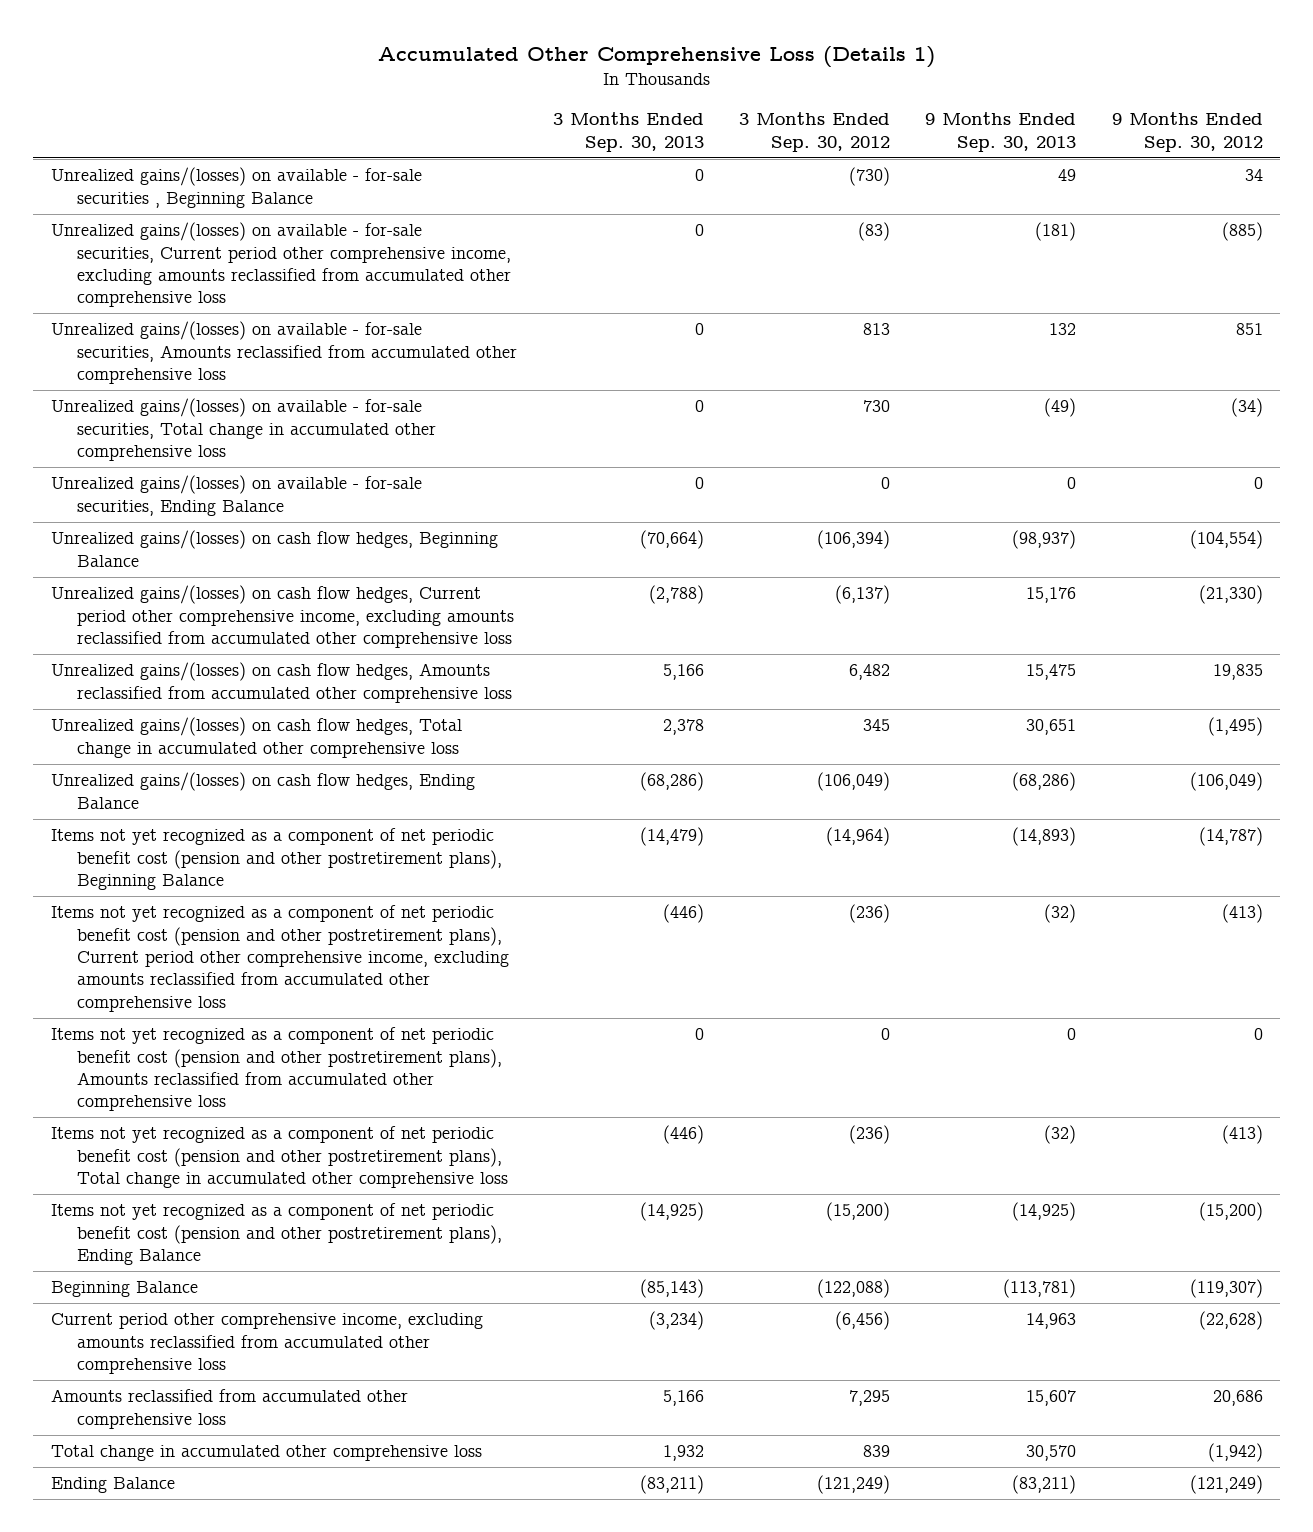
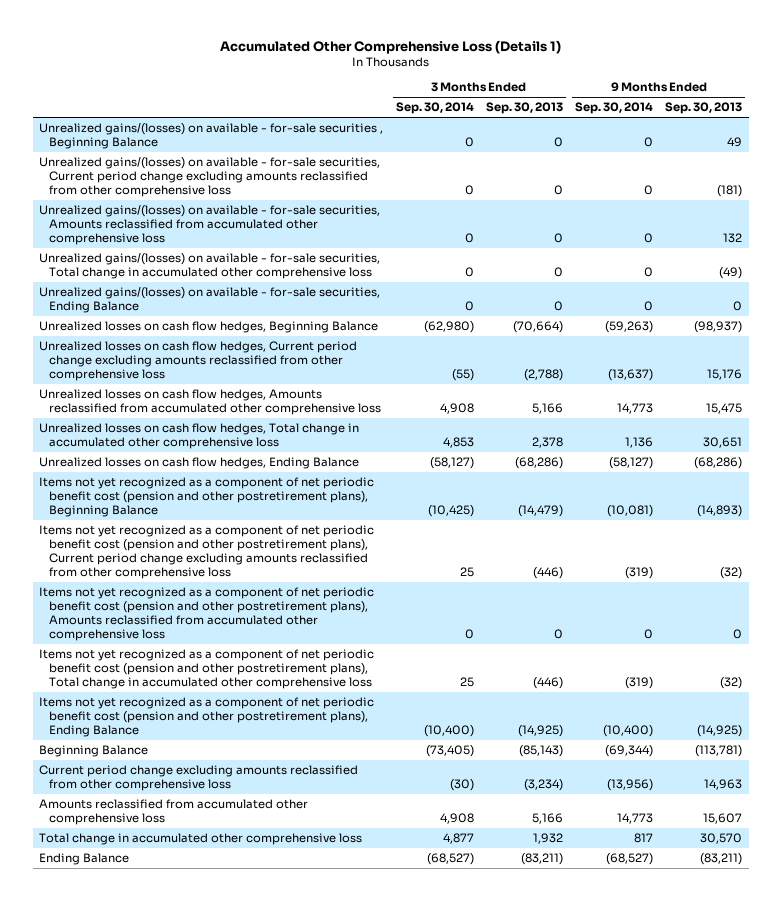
- | 3 Months Ended Sep. 30, 2013 | 3 Months Ended Sep. 30, 2012 | 9 Months Ended Sep. 30, 2013 | 9 Months Ended Sep. 30, 2012
+ | 3 Months Ended Sep. 30, 2014 | 3 Months Ended Sep. 30, 2013 | 9 Months Ended Sep. 30, 2014 | 9 Months Ended Sep. 30, 2013
- Unrealized gains/(losses) on available - for-sale securities, Current period other comprehensive income, excluding amounts reclassified from accumulated other comprehensive loss | 0 | (83) | (181) | (885)
+ Unrealized gains/(losses) on available - for-sale securities, Current period change excluding amounts reclassified from other comprehensive loss | 0 | 0 | 0 | (181)
- Unrealized gains/(losses) on cash flow hedges, Beginning Balance | (70,664) | (106,394) | (98,937) | (104,554)
- Unrealized gains/(losses) on cash flow hedges, Current period other comprehensive income, excluding amounts reclassified from accumulated other comprehensive loss | (2,788) | (6,137) | 15,176 | (21,330)
- Unrealized gains/(losses) on cash flow hedges, Amounts reclassified from accumulated other comprehensive loss | 5,166 | 6,482 | 15,475 | 19,835
- Unrealized gains/(losses) on cash flow hedges, Total change in accumulated other comprehensive loss | 2,378 | 345 | 30,651 | (1,495)
- Unrealized gains/(losses) on cash flow hedges, Ending Balance | (68,286) | (106,049) | (68,286) | (106,049)
+ Unrealized losses on cash flow hedges, Beginning Balance | (62,980) | (70,664) | (59,263) | (98,937)
+ Unrealized losses on cash flow hedges, Current period change excluding amounts reclassified from other comprehensive loss | (55) | (2,788) | (13,637) | 15,176
+ Unrealized losses on cash flow hedges, Amounts reclassified from accumulated other comprehensive loss | 4,908 | 5,166 | 14,773 | 15,475
+ Unrealized losses on cash flow hedges, Total change in accumulated other comprehensive loss | 4,853 | 2,378 | 1,136 | 30,651
+ Unrealized losses on cash flow hedges, Ending Balance | (58,127) | (68,286) | (58,127) | (68,286)
- Items not yet recognized as a component of net periodic benefit cost (pension and other postretirement plans), Current period other comprehensive income, excluding amounts reclassified from accumulated other comprehensive loss | (446) | (236) | (32) | (413)
+ Items not yet recognized as a component of net periodic benefit cost (pension and other postretirement plans), Current period change excluding amounts reclassified from other comprehensive loss | 25 | (446) | (319) | (32)
- Current period other comprehensive income, excluding amounts reclassified from accumulated other comprehensive loss | (3,234) | (6,456) | 14,963 | (22,628)
+ Current period change excluding amounts reclassified from other comprehensive loss | (30) | (3,234) | (13,956) | 14,963

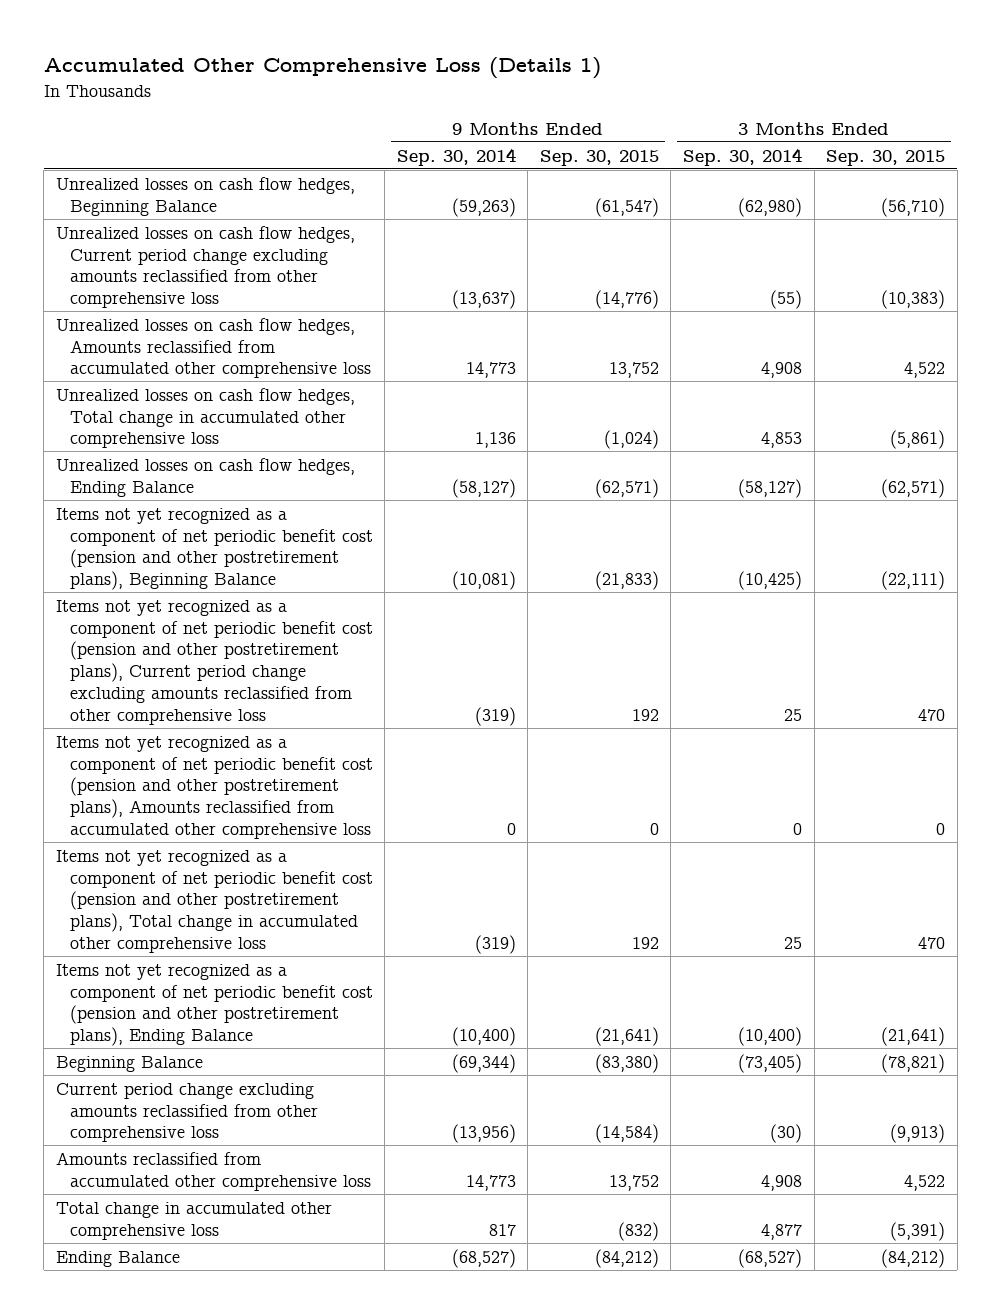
- | 3 Months Ended Sep. 30, 2014 | 3 Months Ended Sep. 30, 2013 | 9 Months Ended Sep. 30, 2014 | 9 Months Ended Sep. 30, 2013
+ | 9 Months Ended Sep. 30, 2014 | 9 Months Ended Sep. 30, 2015 | 3 Months Ended Sep. 30, 2014 | 3 Months Ended Sep. 30, 2015
- Unrealized gains/(losses) on available - for-sale securities , Beginning Balance | 0 | 0 | 0 | 49
- Unrealized gains/(losses) on available - for-sale securities, Current period change excluding amounts reclassified from other comprehensive loss | 0 | 0 | 0 | (181)
- Unrealized gains/(losses) on available - for-sale securities, Amounts reclassified from accumulated other comprehensive loss | 0 | 0 | 0 | 132
- Unrealized gains/(losses) on available - for-sale securities, Total change in accumulated other comprehensive loss | 0 | 0 | 0 | (49)
- Unrealized gains/(losses) on available - for-sale securities, Ending Balance | 0 | 0 | 0 | 0

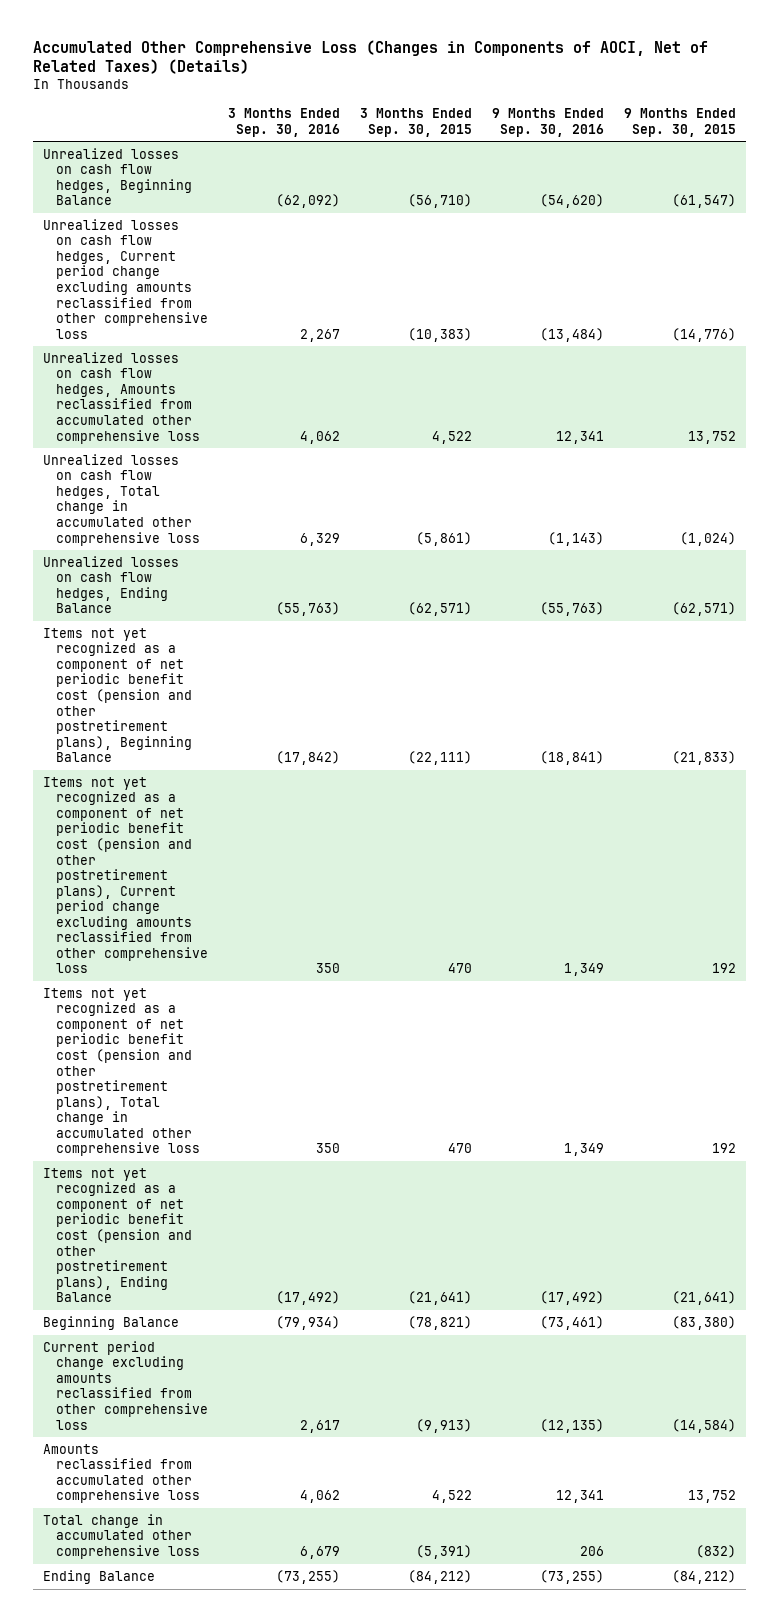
- Accumulated Other Comprehensive Loss (Details 1)
+ Accumulated Other Comprehensive Loss (Changes in Components of AOCI, Net of Related Taxes) (Details)
- | 9 Months Ended Sep. 30, 2014 | 9 Months Ended Sep. 30, 2015 | 3 Months Ended Sep. 30, 2014 | 3 Months Ended Sep. 30, 2015
+ | 3 Months Ended Sep. 30, 2016 | 3 Months Ended Sep. 30, 2015 | 9 Months Ended Sep. 30, 2016 | 9 Months Ended Sep. 30, 2015
- Items not yet recognized as a component of net periodic benefit cost (pension and other postretirement plans), Amounts reclassified from accumulated other comprehensive loss | 0 | 0 | 0 | 0

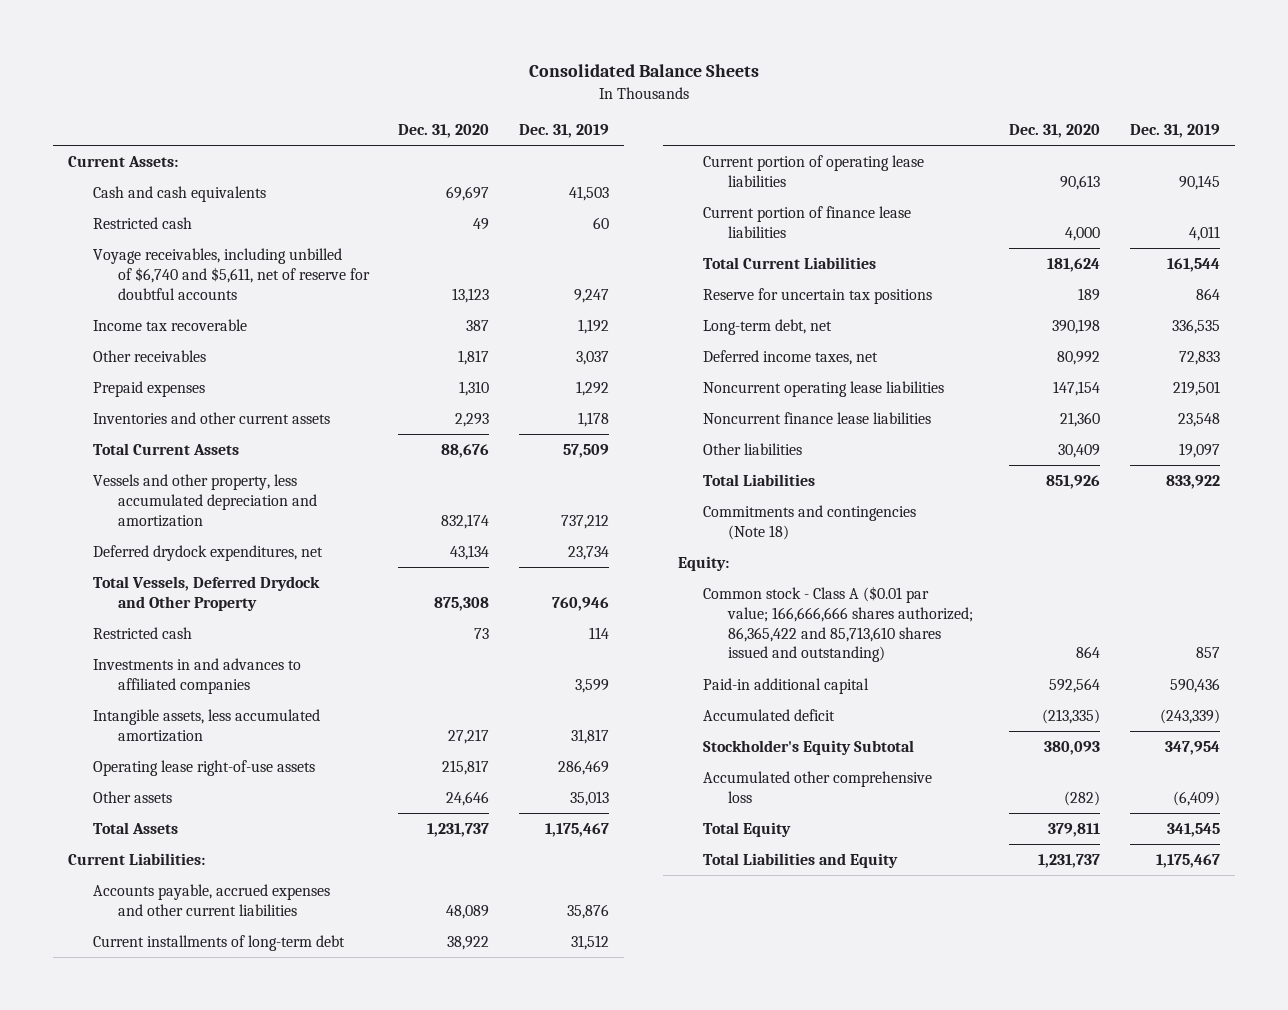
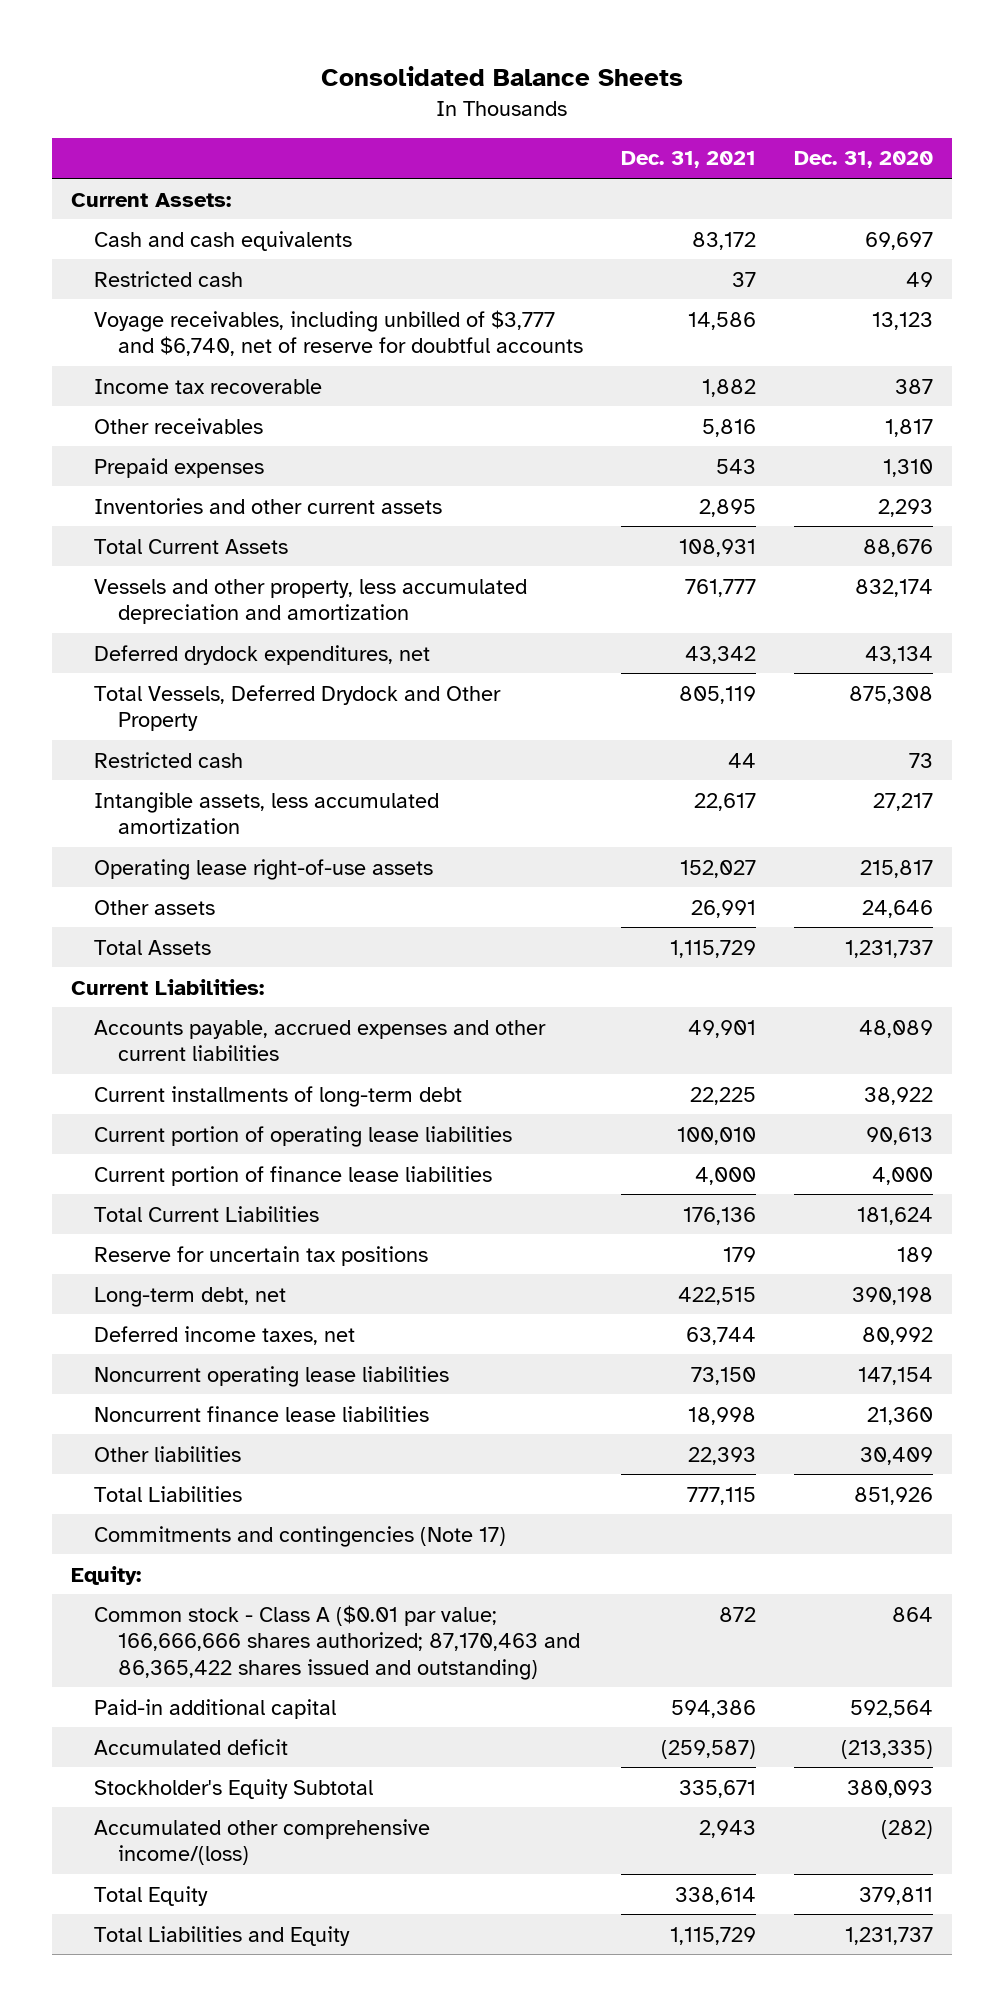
- | Dec. 31, 2020 | Dec. 31, 2019
+ | Dec. 31, 2021 | Dec. 31, 2020
- Voyage receivables, including unbilled of $6,740 and $5,611, net of reserve for doubtful accounts | 13,123 | 9,247
+ Voyage receivables, including unbilled of $3,777 and $6,740, net of reserve for doubtful accounts | 14,586 | 13,123
- Investments in and advances to affiliated companies | | 3,599
- Commitments and contingencies (Note 18)
+ Commitments and contingencies (Note 17)
- Common stock - Class A ($0.01 par value; 166,666,666 shares authorized; 86,365,422 and 85,713,610 shares issued and outstanding) | 864 | 857
+ Common stock - Class A ($0.01 par value; 166,666,666 shares authorized; 87,170,463 and 86,365,422 shares issued and outstanding) | 872 | 864
- Accumulated other comprehensive loss | (282) | (6,409)
+ Accumulated other comprehensive income/(loss) | 2,943 | (282)

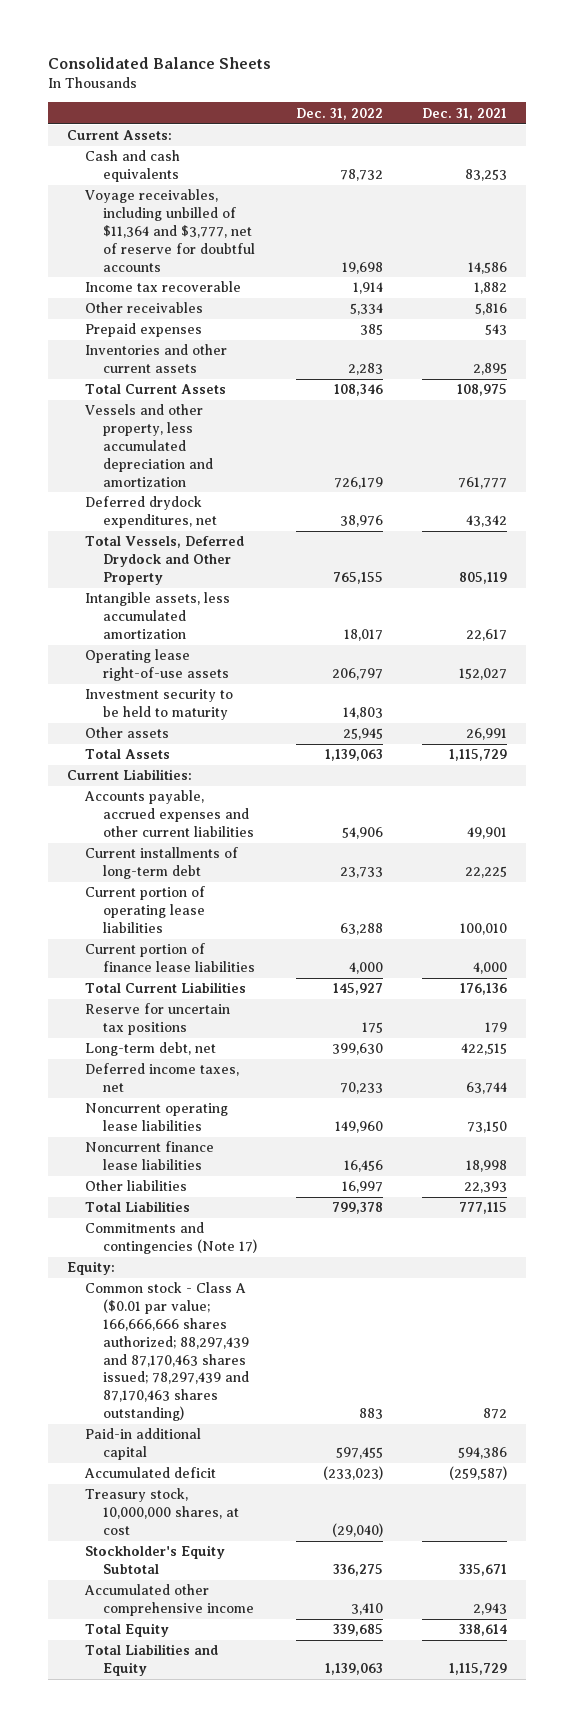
- | Dec. 31, 2021 | Dec. 31, 2020
+ | Dec. 31, 2022 | Dec. 31, 2021
- Cash and cash equivalents | 83,172 | 69,697
- Restricted cash | 37 | 49
- Voyage receivables, including unbilled of $3,777 and $6,740, net of reserve for doubtful accounts | 14,586 | 13,123
+ Cash and cash equivalents | 78,732 | 83,253
+ Voyage receivables, including unbilled of $11,364 and $3,777, net of reserve for doubtful accounts | 19,698 | 14,586
- Total Current Assets | 108,931 | 88,676
+ Total Current Assets | 108,346 | 108,975
- Restricted cash | 44 | 73
+ Investment security to be held to maturity | 14,803 |
- Common stock - Class A ($0.01 par value; 166,666,666 shares authorized; 87,170,463 and 86,365,422 shares issued and outstanding) | 872 | 864
+ Common stock - Class A ($0.01 par value; 166,666,666 shares authorized; 88,297,439 and 87,170,463 shares issued; 78,297,439 and 87,170,463 shares outstanding) | 883 | 872
+ Treasury stock, 10,000,000 shares, at cost | (29,040) |
- Accumulated other comprehensive income/(loss) | 2,943 | (282)
+ Accumulated other comprehensive income | 3,410 | 2,943

